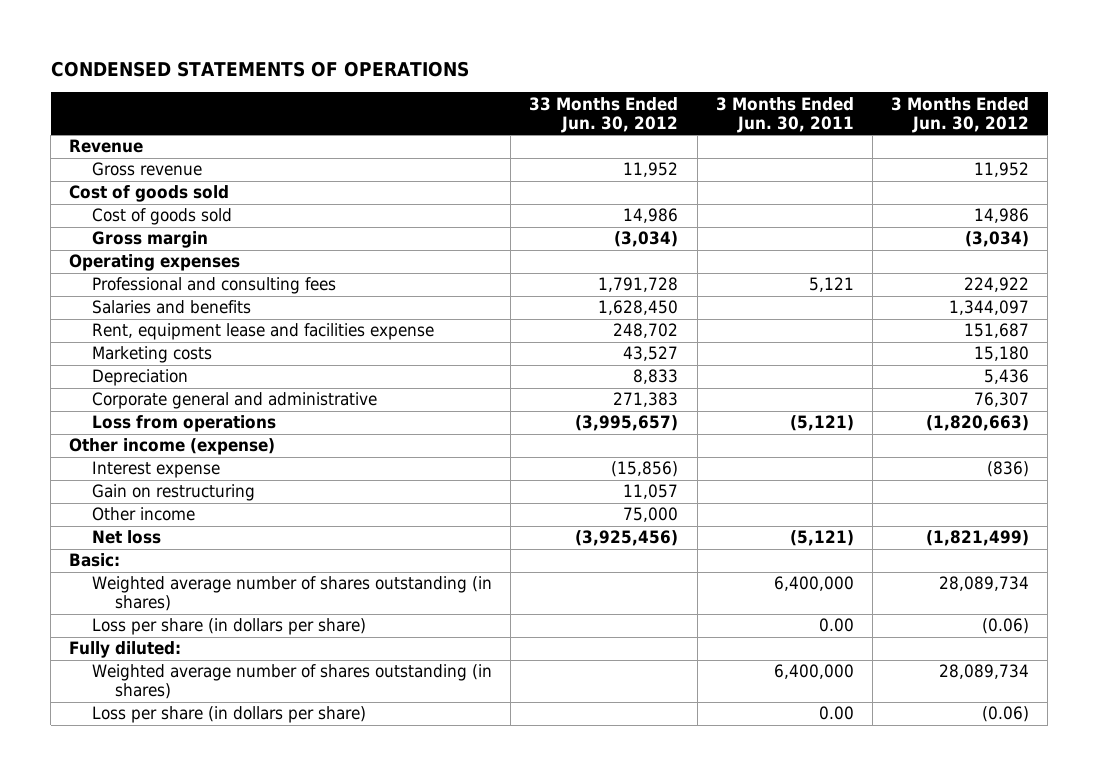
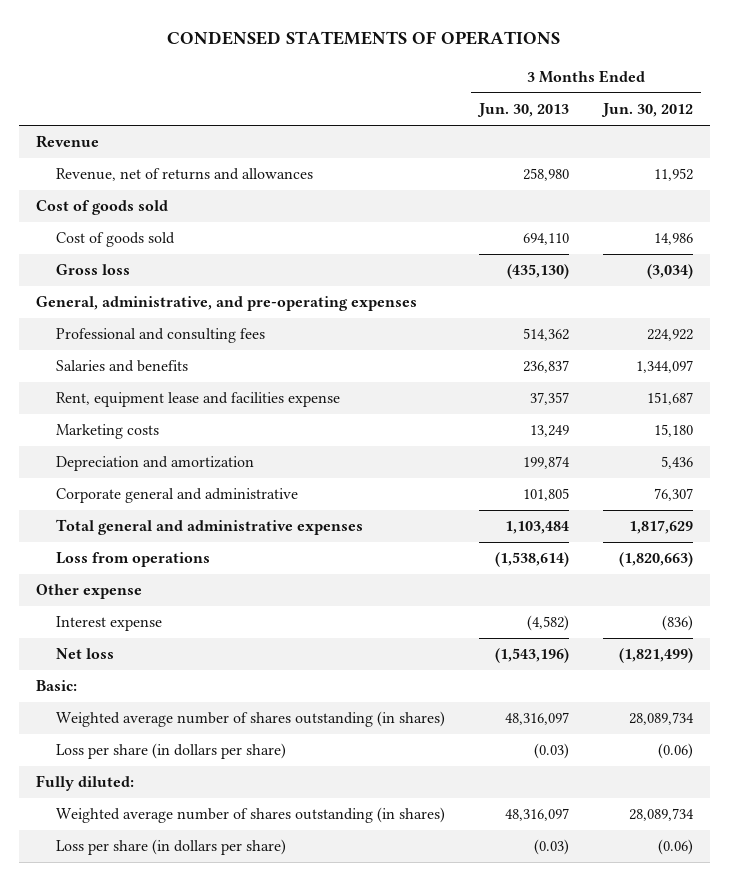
- | 33 Months Ended Jun. 30, 2012 | 3 Months Ended Jun. 30, 2011 | 3 Months Ended Jun. 30, 2012
+ | 3 Months Ended Jun. 30, 2013 | 3 Months Ended Jun. 30, 2012
- Gross revenue | 11,952 | | 11,952
+ Revenue, net of returns and allowances | 258,980 | 11,952
- Gross margin | (3,034) | | (3,034)
- Operating expenses
+ Gross loss | (435,130) | (3,034)
+ General, administrative, and pre-operating expenses
- Depreciation | 8,833 | | 5,436
+ Depreciation and amortization | 199,874 | 5,436
+ Total general and administrative expenses | 1,103,484 | 1,817,629
- Other income (expense)
+ Other expense
- Gain on restructuring | 11,057 | |
- Other income | 75,000 | |

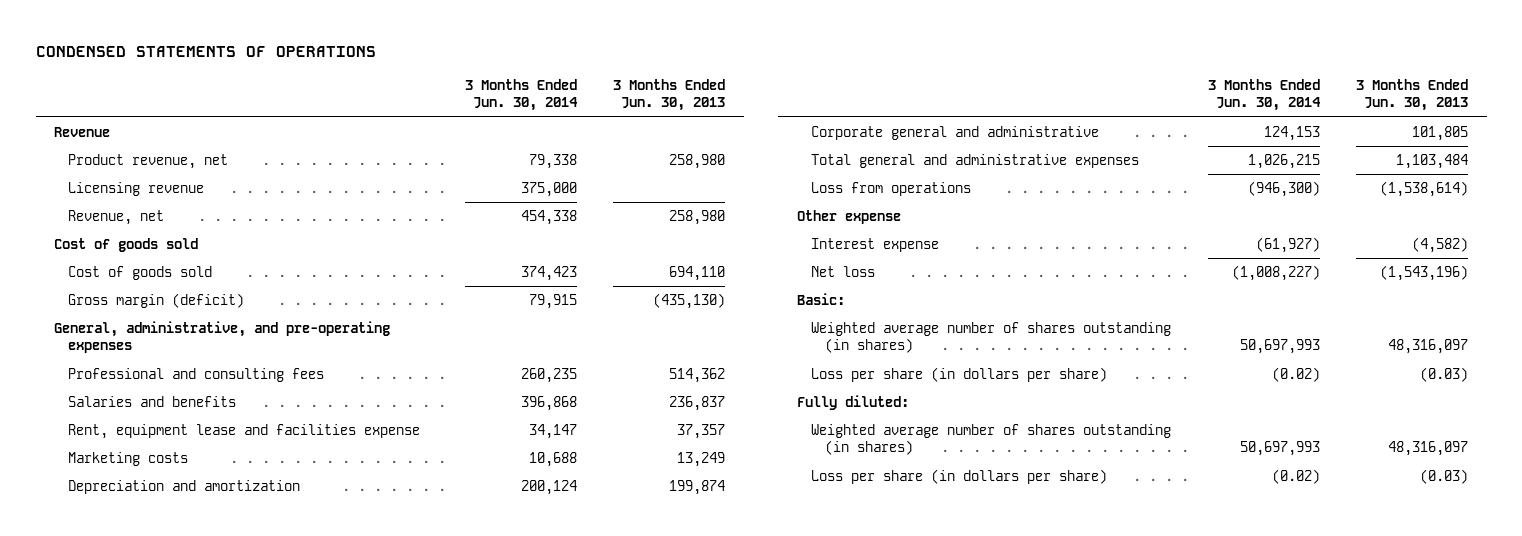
- | 3 Months Ended Jun. 30, 2013 | 3 Months Ended Jun. 30, 2012
+ | 3 Months Ended Jun. 30, 2014 | 3 Months Ended Jun. 30, 2013
- Revenue, net of returns and allowances | 258,980 | 11,952
+ Product revenue, net | 79,338 | 258,980
+ Licensing revenue | 375,000 |
+ Revenue, net | 454,338 | 258,980
- Gross loss | (435,130) | (3,034)
+ Gross margin (deficit) | 79,915 | (435,130)

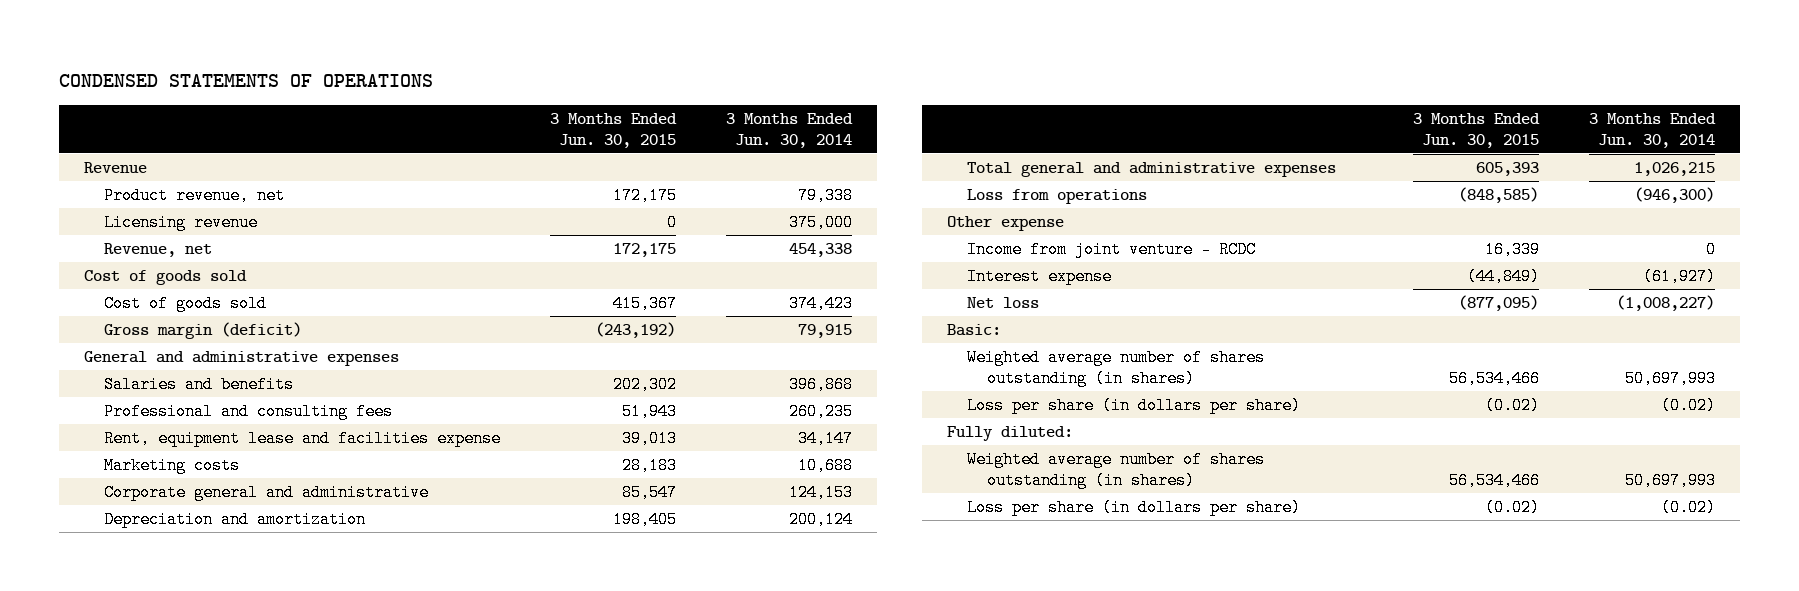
- | 3 Months Ended Jun. 30, 2014 | 3 Months Ended Jun. 30, 2013
+ | 3 Months Ended Jun. 30, 2015 | 3 Months Ended Jun. 30, 2014
- General, administrative, and pre-operating expenses
+ General and administrative expenses
moved down: Professional and consulting fees | 51,943 | 260,235
moved down: Depreciation and amortization | 198,405 | 200,124
+ Income from joint venture - RCDC | 16,339 | 0

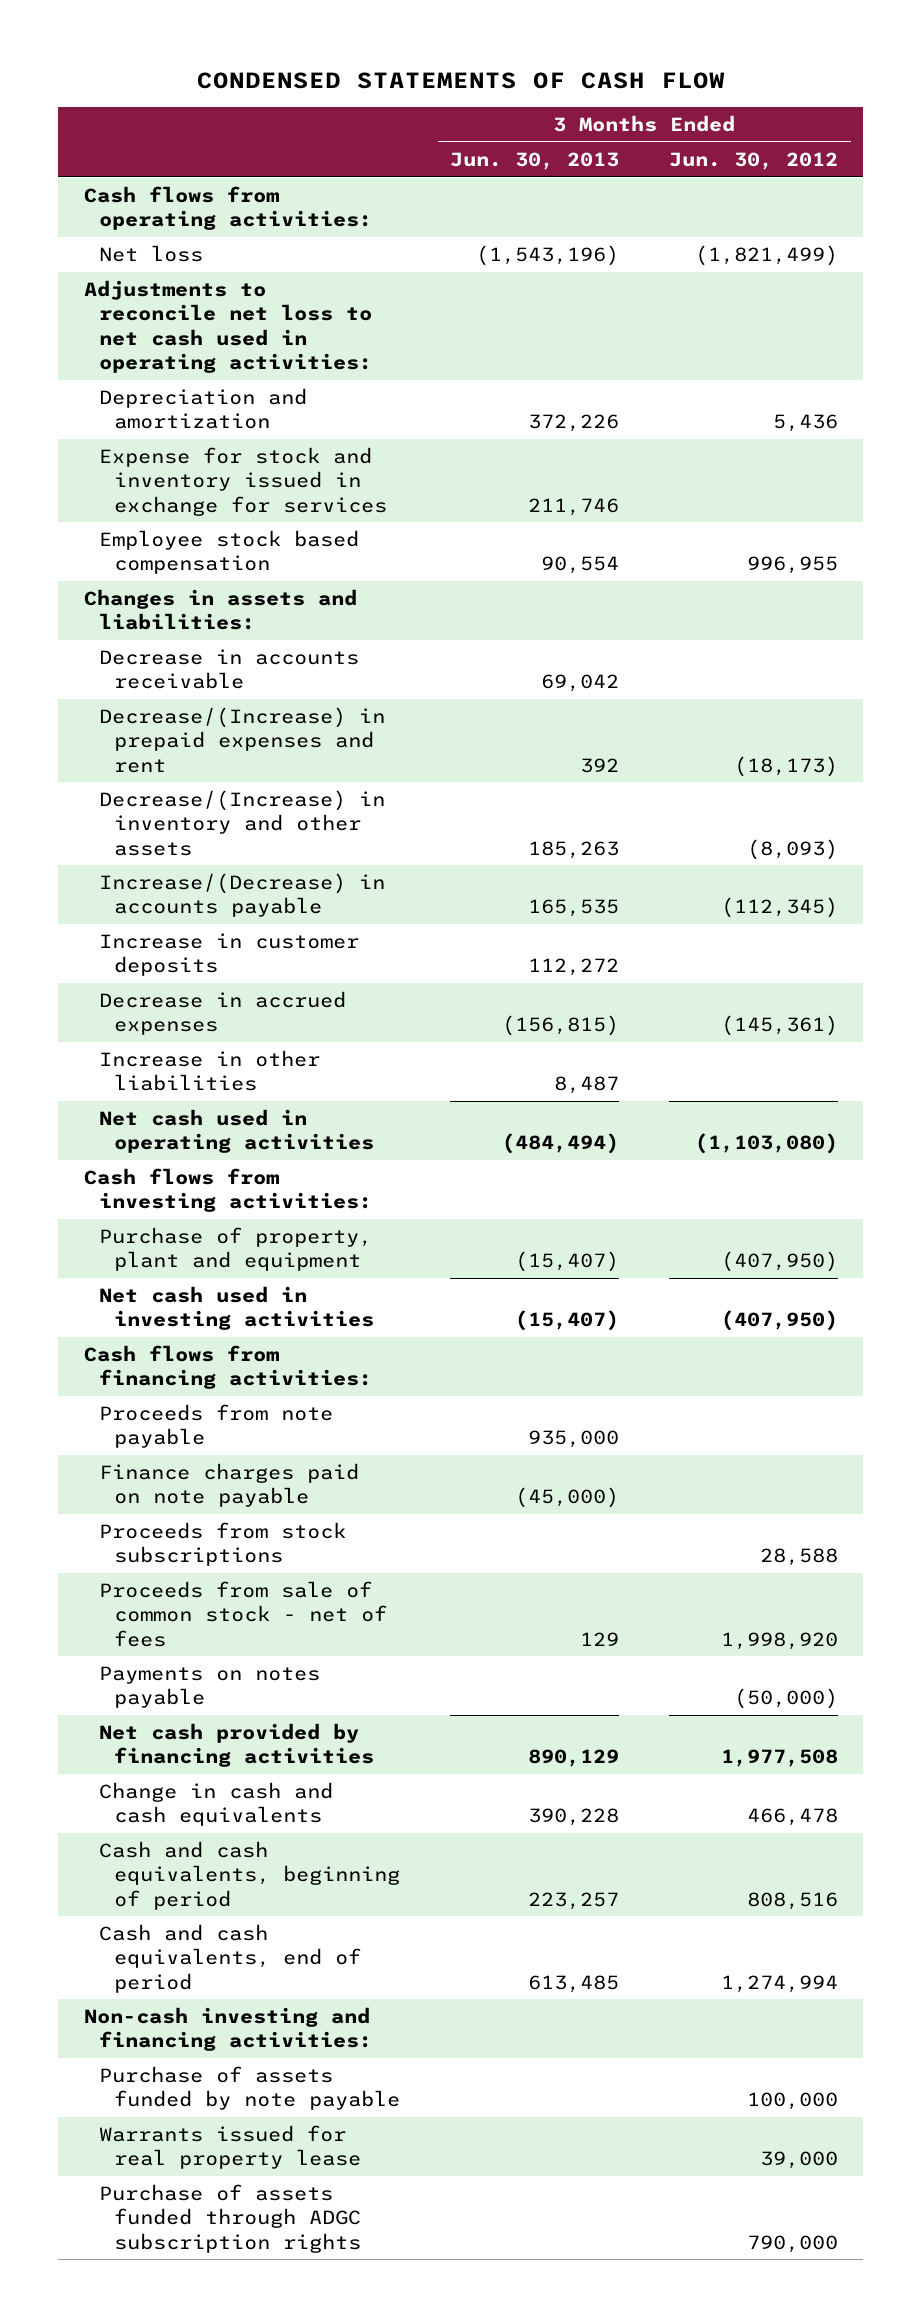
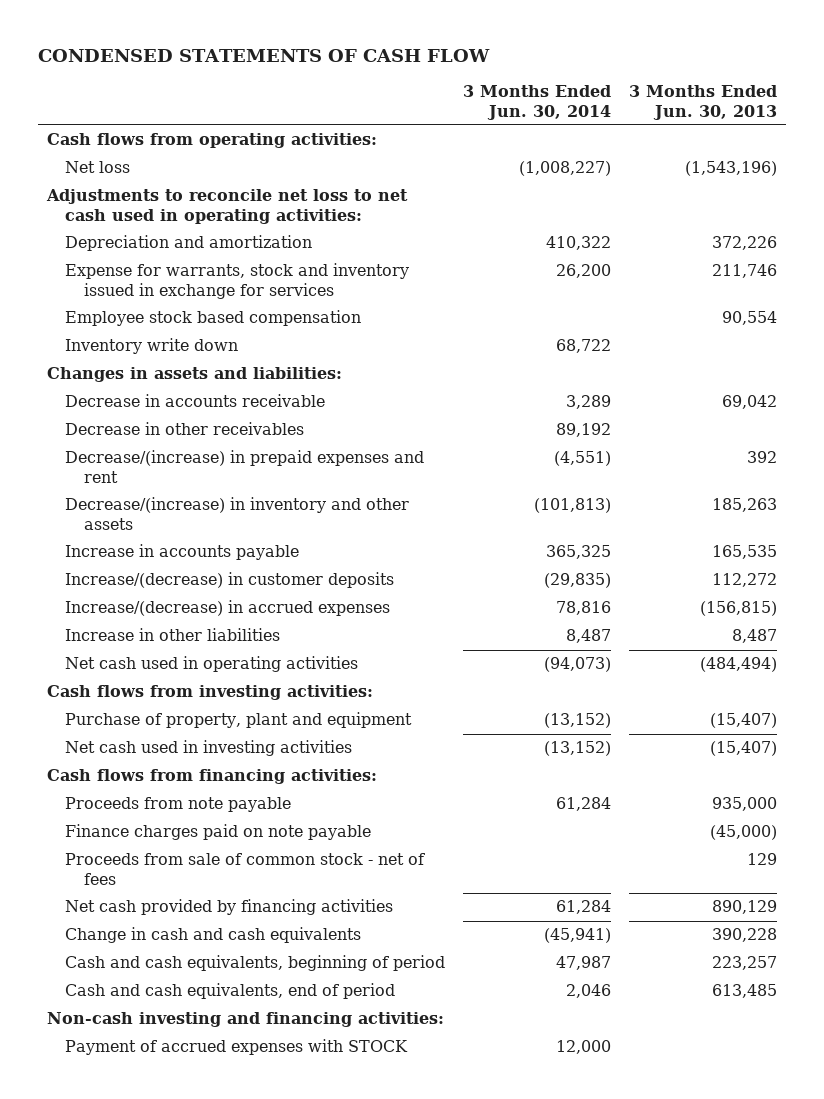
- | 3 Months Ended Jun. 30, 2013 | 3 Months Ended Jun. 30, 2012
+ | 3 Months Ended Jun. 30, 2014 | 3 Months Ended Jun. 30, 2013
- Expense for stock and inventory issued in exchange for services | 211,746 |
+ Expense for warrants, stock and inventory issued in exchange for services | 26,200 | 211,746
+ Inventory write down | 68,722 |
- Decrease/(Increase) in prepaid expenses and rent | 392 | (18,173)
- Decrease/(Increase) in inventory and other assets | 185,263 | (8,093)
- Increase/(Decrease) in accounts payable | 165,535 | (112,345)
- Increase in customer deposits | 112,272 |
- Decrease in accrued expenses | (156,815) | (145,361)
+ Decrease in other receivables | 89,192 |
+ Decrease/(increase) in prepaid expenses and rent | (4,551) | 392
+ Decrease/(increase) in inventory and other assets | (101,813) | 185,263
+ Increase in accounts payable | 365,325 | 165,535
+ Increase/(decrease) in customer deposits | (29,835) | 112,272
+ Increase/(decrease) in accrued expenses | 78,816 | (156,815)
- Proceeds from stock subscriptions | | 28,588
- Payments on notes payable | | (50,000)
- Purchase of assets funded by note payable | | 100,000
- Warrants issued for real property lease | | 39,000
- Purchase of assets funded through ADGC subscription rights | | 790,000
+ Payment of accrued expenses with STOCK | 12,000 |

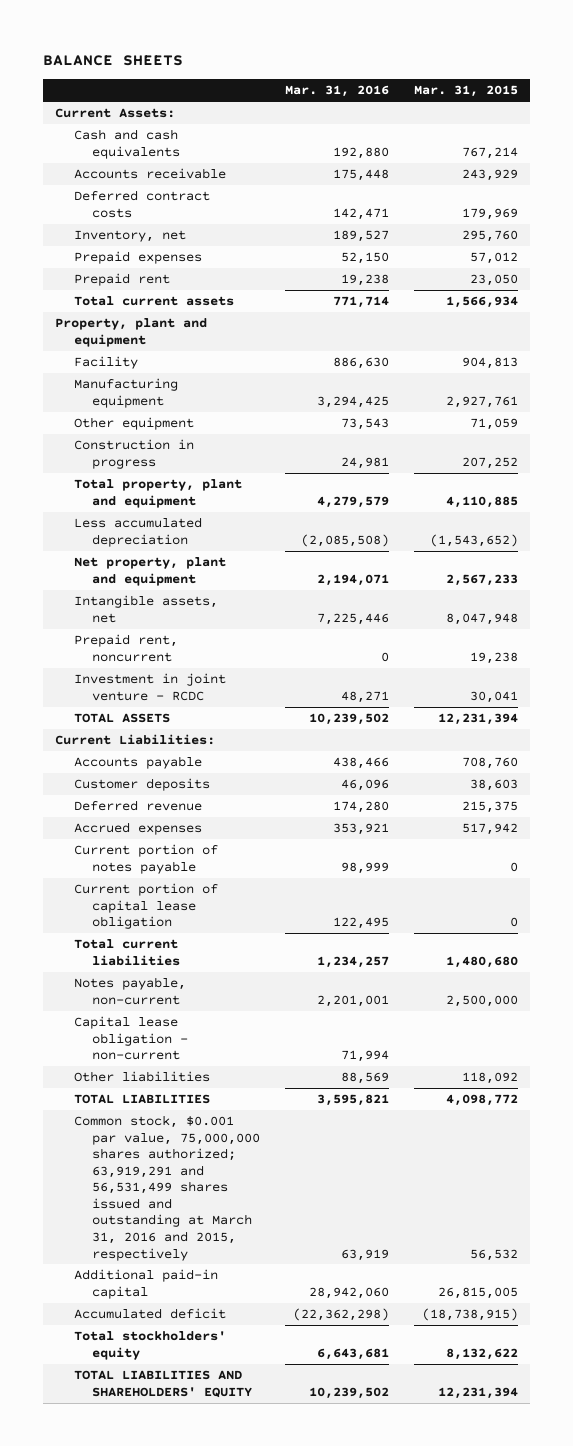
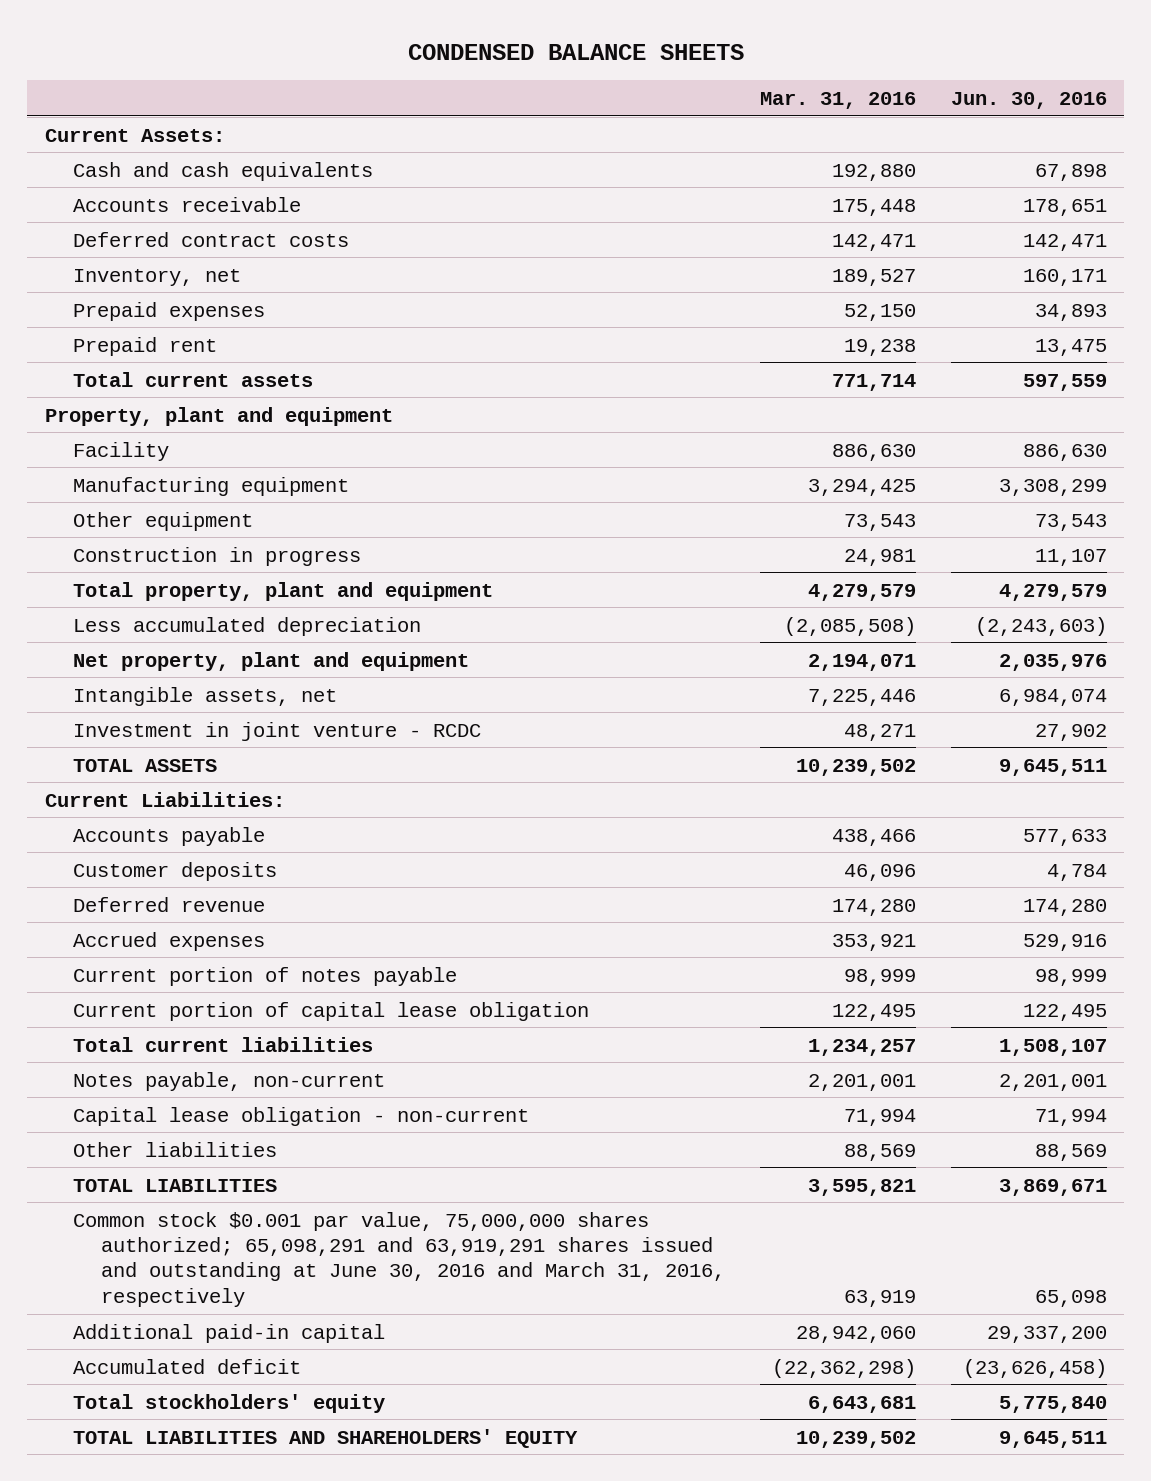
- BALANCE SHEETS
+ CONDENSED BALANCE SHEETS
- | Mar. 31, 2016 | Mar. 31, 2015
+ | Mar. 31, 2016 | Jun. 30, 2016
- Prepaid rent, noncurrent | 0 | 19,238
- Common stock, $0.001 par value, 75,000,000 shares authorized; 63,919,291 and 56,531,499 shares issued and outstanding at March 31, 2016 and 2015, respectively | 63,919 | 56,532
+ Common stock $0.001 par value, 75,000,000 shares authorized; 65,098,291 and 63,919,291 shares issued and outstanding at June 30, 2016 and March 31, 2016, respectively | 63,919 | 65,098

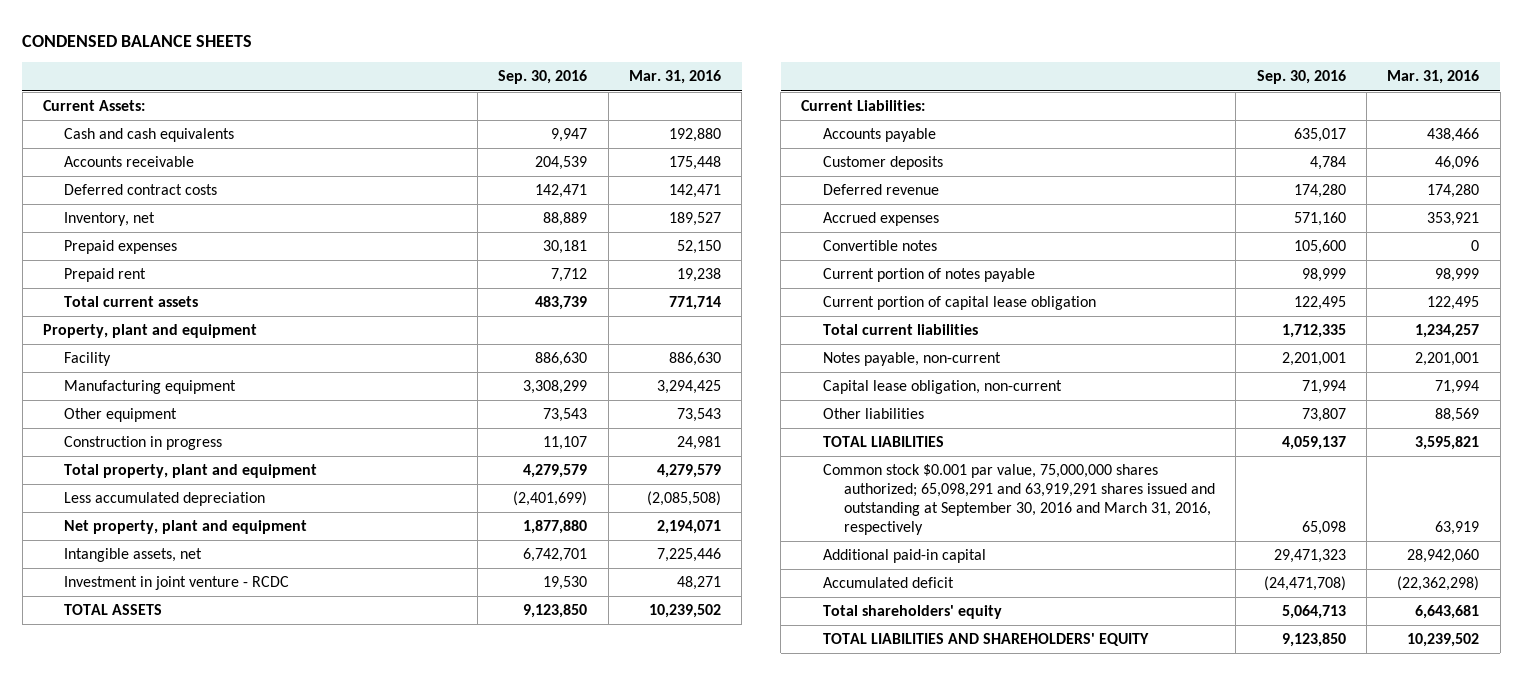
- | Mar. 31, 2016 | Jun. 30, 2016
+ | Sep. 30, 2016 | Mar. 31, 2016
+ Convertible notes | 105,600 | 0
- Capital lease obligation - non-current | 71,994 | 71,994
+ Capital lease obligation, non-current | 71,994 | 71,994
- Common stock $0.001 par value, 75,000,000 shares authorized; 65,098,291 and 63,919,291 shares issued and outstanding at June 30, 2016 and March 31, 2016, respectively | 63,919 | 65,098
+ Common stock $0.001 par value, 75,000,000 shares authorized; 65,098,291 and 63,919,291 shares issued and outstanding at September 30, 2016 and March 31, 2016, respectively | 65,098 | 63,919
- Total stockholders' equity | 6,643,681 | 5,775,840
+ Total shareholders' equity | 5,064,713 | 6,643,681

